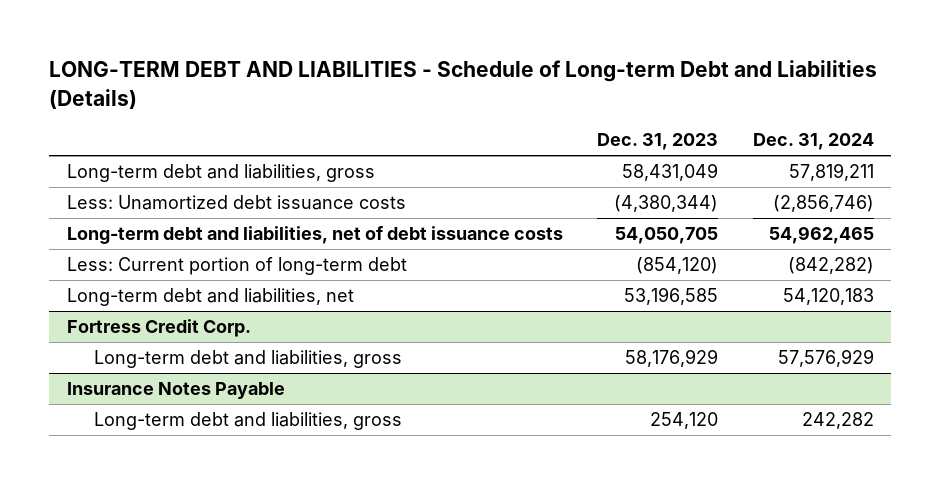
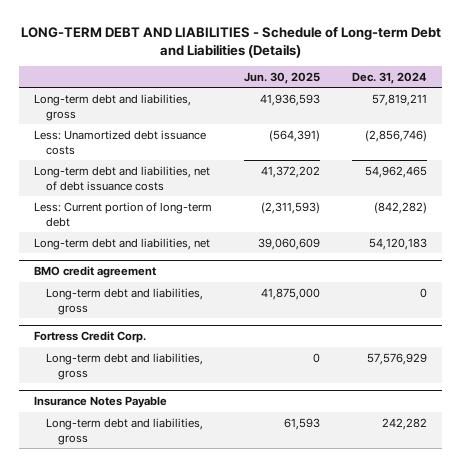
- | Dec. 31, 2023 | Dec. 31, 2024
+ | Jun. 30, 2025 | Dec. 31, 2024
+ BMO credit agreement
+ Long-term debt and liabilities, gross | 41,875,000 | 0

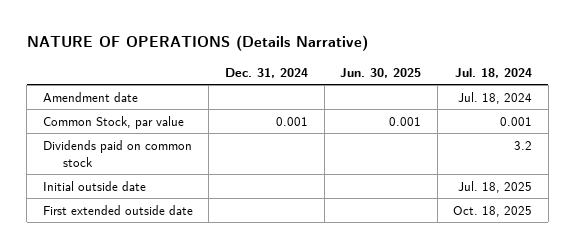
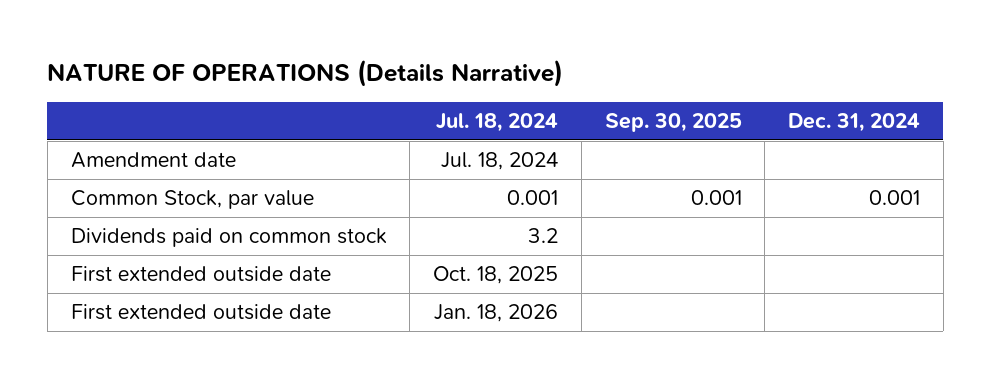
- | Dec. 31, 2024 | Jun. 30, 2025 | Jul. 18, 2024
+ | Jul. 18, 2024 | Sep. 30, 2025 | Dec. 31, 2024
- Initial outside date | | | Jul. 18, 2025
+ First extended outside date | Jan. 18, 2026 | |

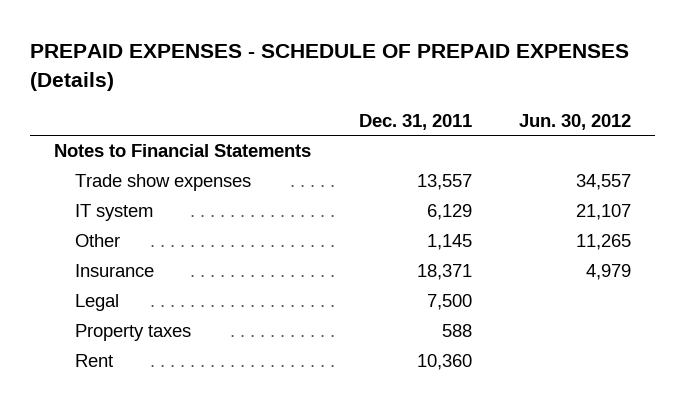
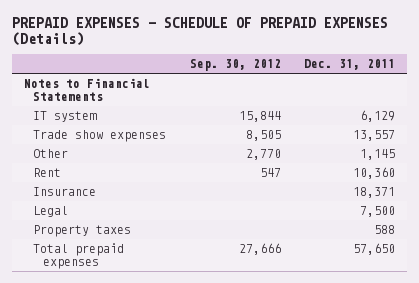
- | Dec. 31, 2011 | Jun. 30, 2012
+ | Sep. 30, 2012 | Dec. 31, 2011
moved down: Trade show expenses | 8,505 | 13,557
moved up: Rent | 547 | 10,360
+ Total prepaid expenses | 27,666 | 57,650

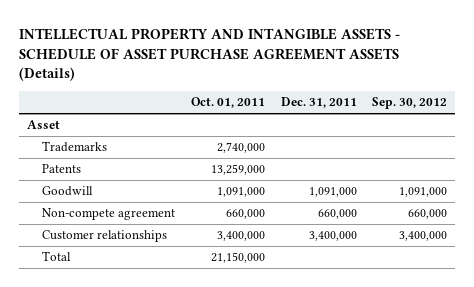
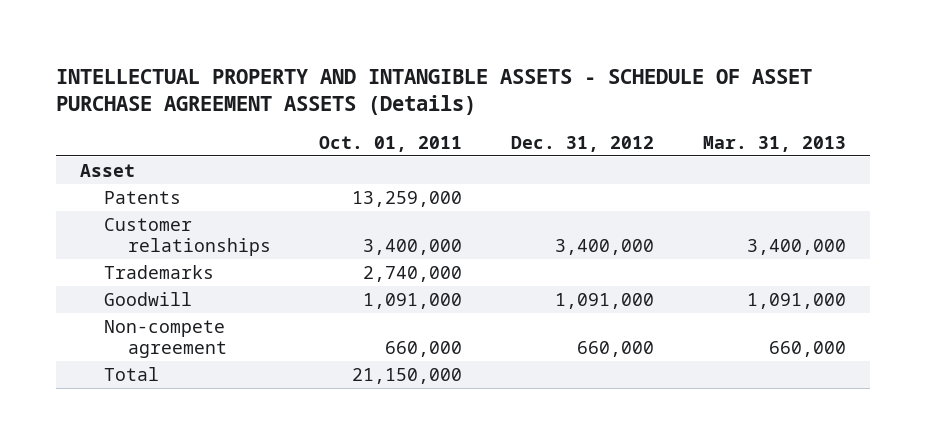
- | Oct. 01, 2011 | Dec. 31, 2011 | Sep. 30, 2012
+ | Oct. 01, 2011 | Dec. 31, 2012 | Mar. 31, 2013
moved up: Customer relationships | 3,400,000 | 3,400,000 | 3,400,000
moved down: Trademarks | 2,740,000 | |

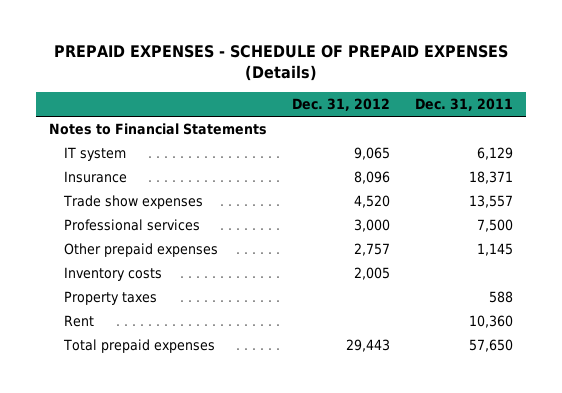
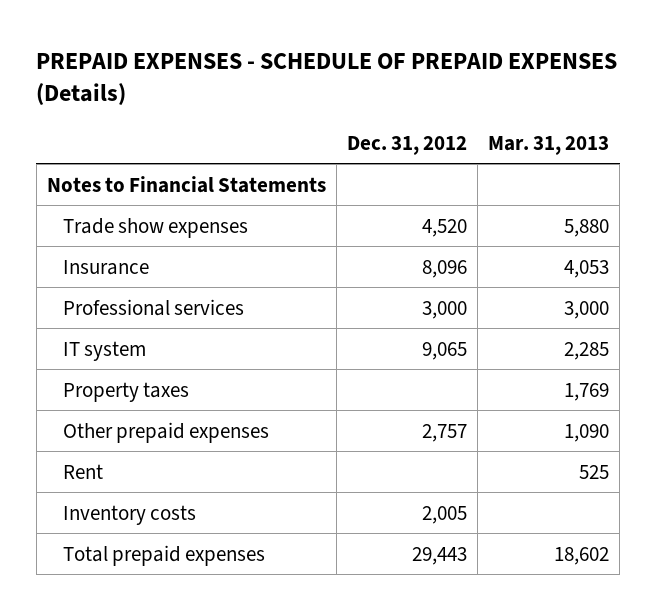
- | Dec. 31, 2012 | Dec. 31, 2011
+ | Dec. 31, 2012 | Mar. 31, 2013
moved down: Insurance | 8,096 | 4,053
moved down: IT system | 9,065 | 2,285
moved down: Other prepaid expenses | 2,757 | 1,090
moved down: Inventory costs | 2,005 |

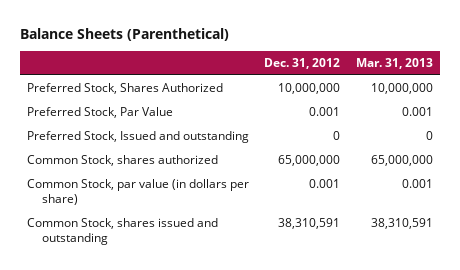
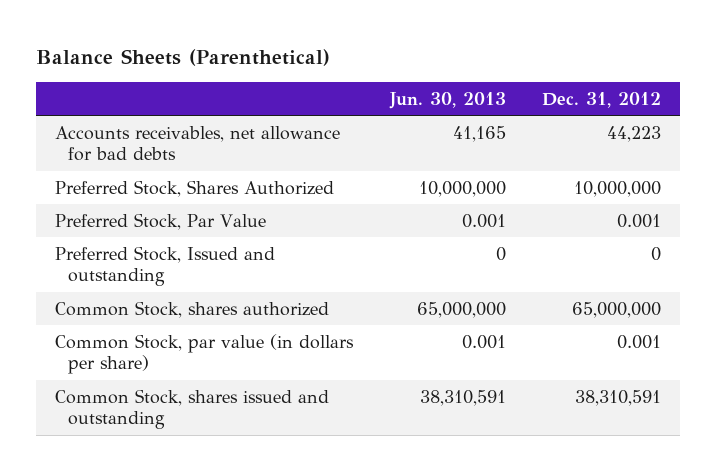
- | Dec. 31, 2012 | Mar. 31, 2013
+ | Jun. 30, 2013 | Dec. 31, 2012
+ Accounts receivables, net allowance for bad debts | 41,165 | 44,223

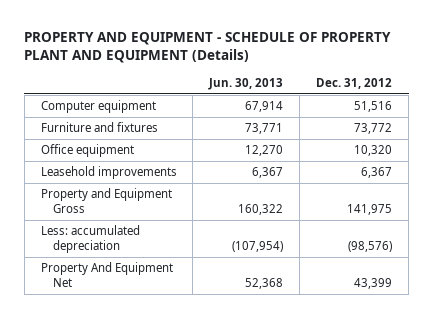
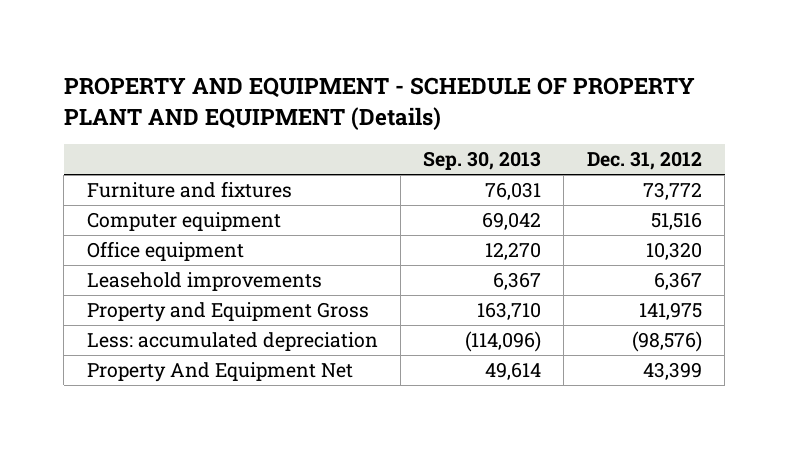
- | Jun. 30, 2013 | Dec. 31, 2012
+ | Sep. 30, 2013 | Dec. 31, 2012
moved down: Computer equipment | 69,042 | 51,516

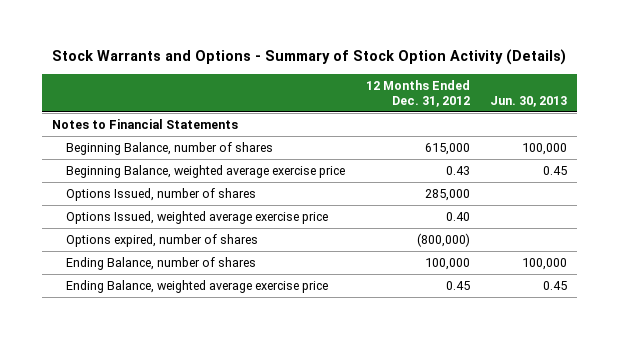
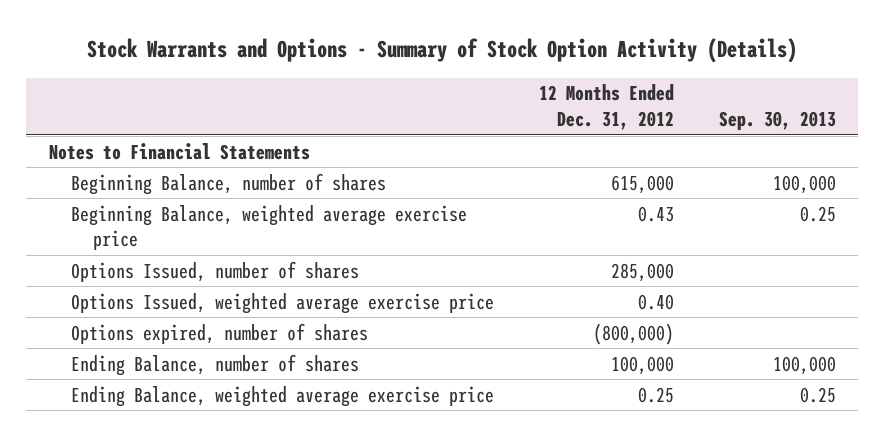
- | 12 Months Ended Dec. 31, 2012 | Jun. 30, 2013
+ | 12 Months Ended Dec. 31, 2012 | Sep. 30, 2013
- Ending Balance, weighted average exercise price | 0.45 | 0.45
+ Ending Balance, weighted average exercise price | 0.25 | 0.25

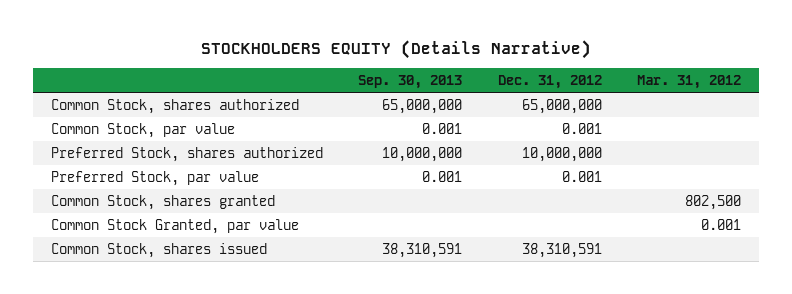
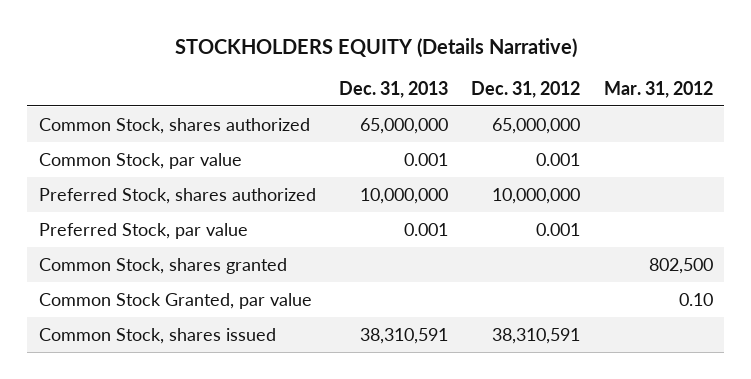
- | Sep. 30, 2013 | Dec. 31, 2012 | Mar. 31, 2012
+ | Dec. 31, 2013 | Dec. 31, 2012 | Mar. 31, 2012
- Common Stock Granted, par value | | | 0.001
+ Common Stock Granted, par value | | | 0.10

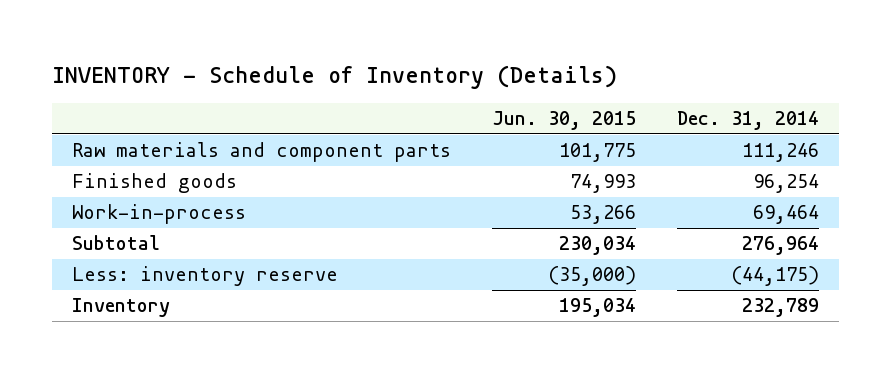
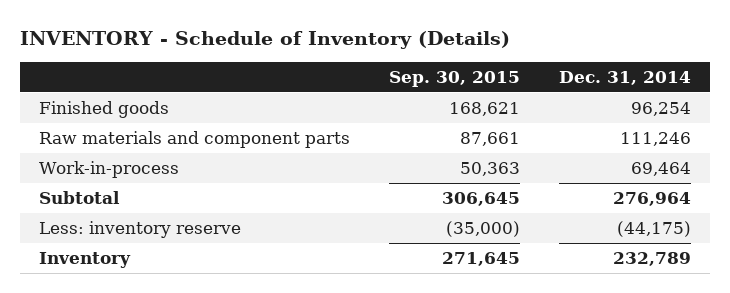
- | Jun. 30, 2015 | Dec. 31, 2014
+ | Sep. 30, 2015 | Dec. 31, 2014
moved down: Raw materials and component parts | 87,661 | 111,246

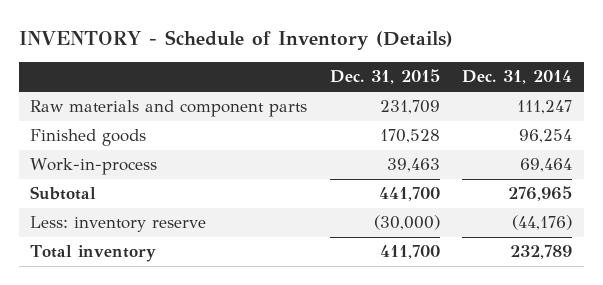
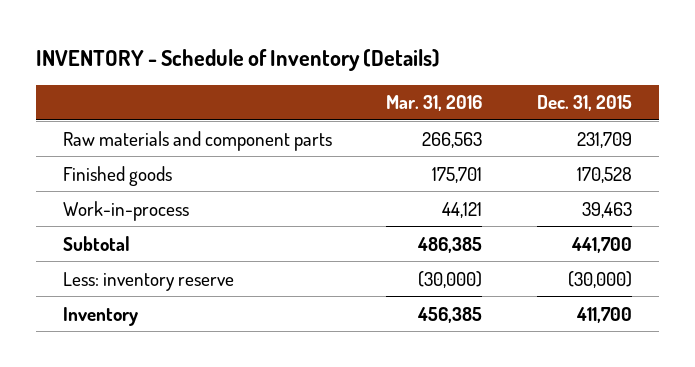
- | Dec. 31, 2015 | Dec. 31, 2014
+ | Mar. 31, 2016 | Dec. 31, 2015
- Total inventory | 411,700 | 232,789
+ Inventory | 456,385 | 411,700

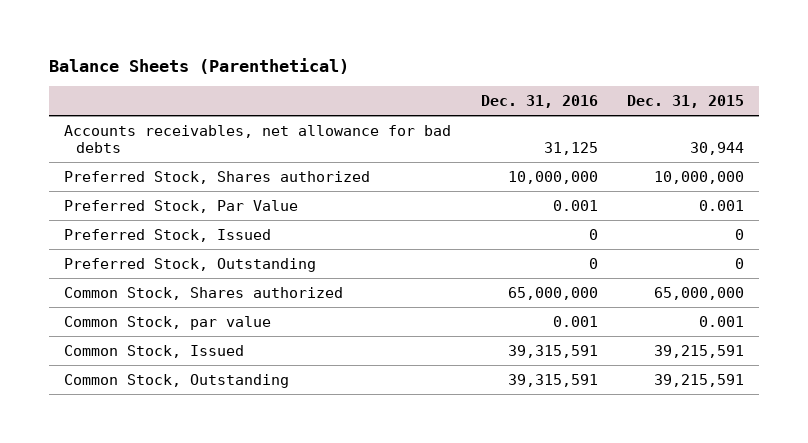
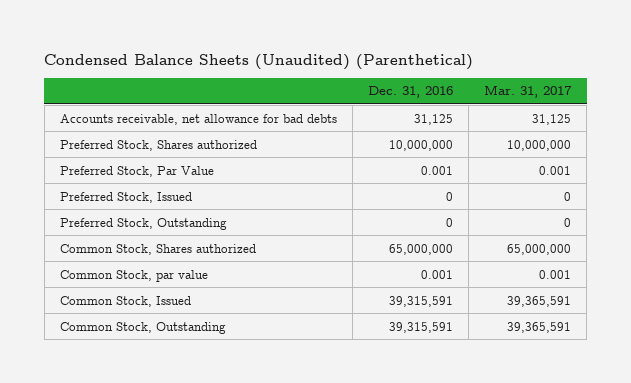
- Balance Sheets (Parenthetical)
+ Condensed Balance Sheets (Unaudited) (Parenthetical)
- | Dec. 31, 2016 | Dec. 31, 2015
+ | Dec. 31, 2016 | Mar. 31, 2017
- Accounts receivables, net allowance for bad debts | 31,125 | 30,944
+ Accounts receivable, net allowance for bad debts | 31,125 | 31,125

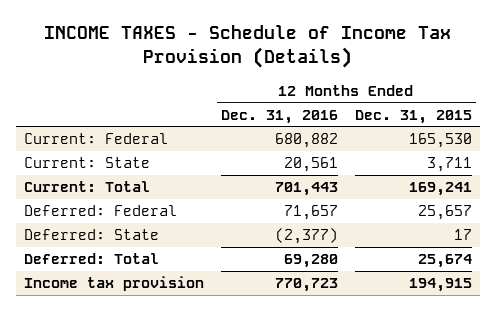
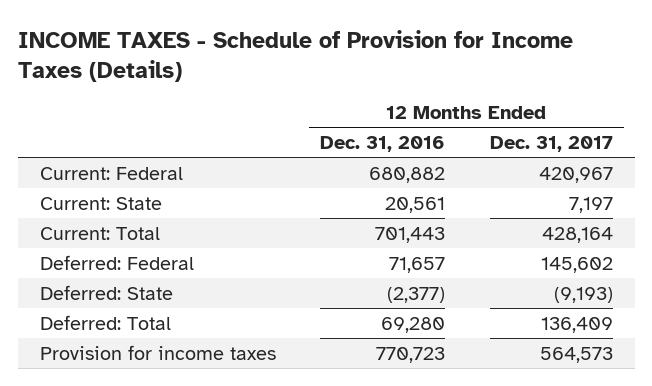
- INCOME TAXES - Schedule of Income Tax Provision (Details)
+ INCOME TAXES - Schedule of Provision for Income Taxes (Details)
- | 12 Months Ended Dec. 31, 2016 | 12 Months Ended Dec. 31, 2015
+ | 12 Months Ended Dec. 31, 2016 | 12 Months Ended Dec. 31, 2017
- Income tax provision | 770,723 | 194,915
+ Provision for income taxes | 770,723 | 564,573

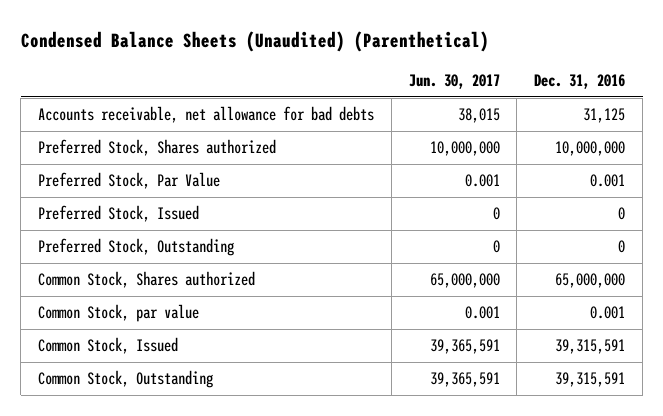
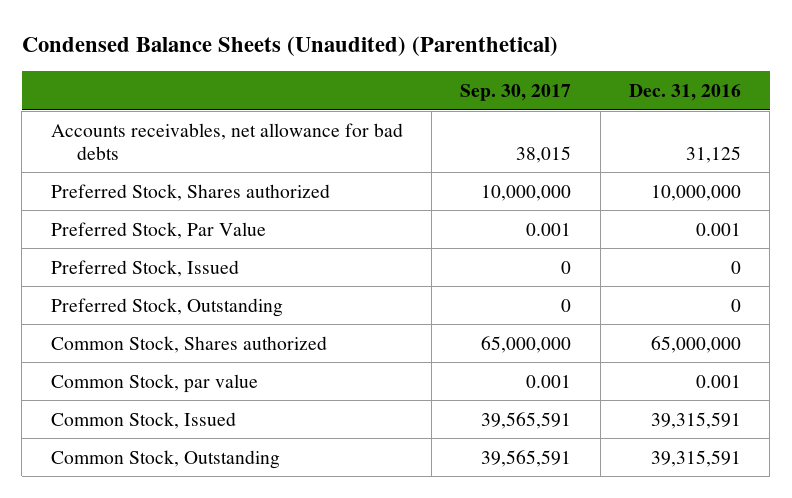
- | Jun. 30, 2017 | Dec. 31, 2016
+ | Sep. 30, 2017 | Dec. 31, 2016
- Accounts receivable, net allowance for bad debts | 38,015 | 31,125
+ Accounts receivables, net allowance for bad debts | 38,015 | 31,125

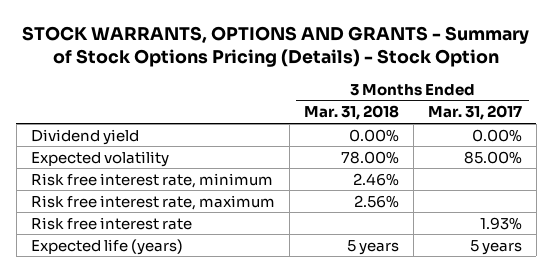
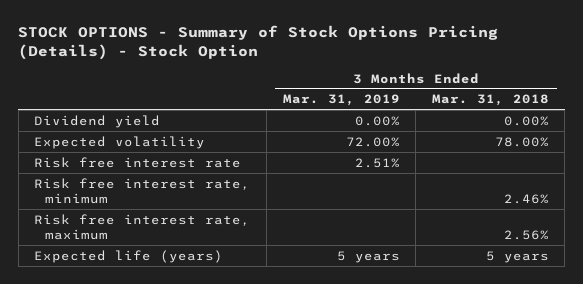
- STOCK WARRANTS, OPTIONS AND GRANTS - Summary of Stock Options Pricing (Details) - Stock Option
+ STOCK OPTIONS - Summary of Stock Options Pricing (Details) - Stock Option
- | 3 Months Ended Mar. 31, 2018 | 3 Months Ended Mar. 31, 2017
+ | 3 Months Ended Mar. 31, 2019 | 3 Months Ended Mar. 31, 2018
moved up: Risk free interest rate | 2.51% |

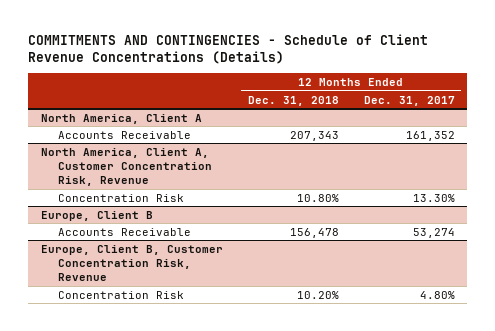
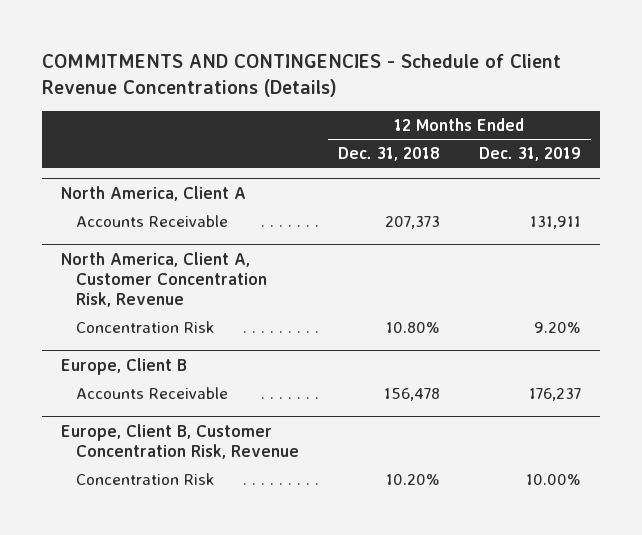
- | 12 Months Ended Dec. 31, 2018 | 12 Months Ended Dec. 31, 2017
+ | 12 Months Ended Dec. 31, 2018 | 12 Months Ended Dec. 31, 2019
@ North America, Client A
- Accounts Receivable | 207,343 | 161,352
+ Accounts Receivable | 207,373 | 131,911

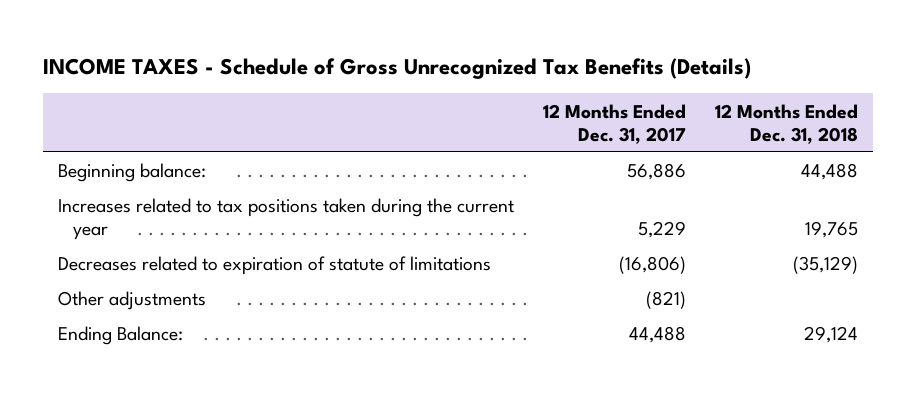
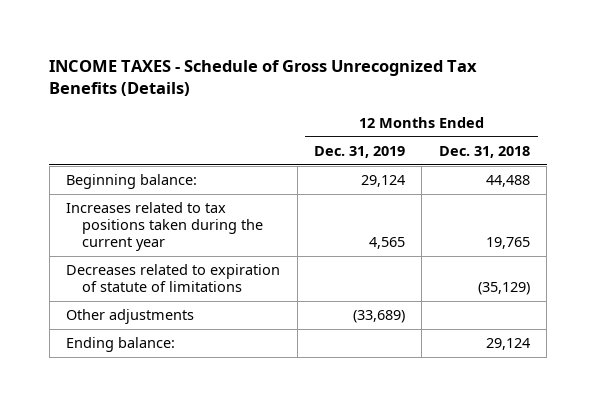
- | 12 Months Ended Dec. 31, 2017 | 12 Months Ended Dec. 31, 2018
+ | 12 Months Ended Dec. 31, 2019 | 12 Months Ended Dec. 31, 2018
- Ending Balance: | 44,488 | 29,124
+ Ending balance: | | 29,124

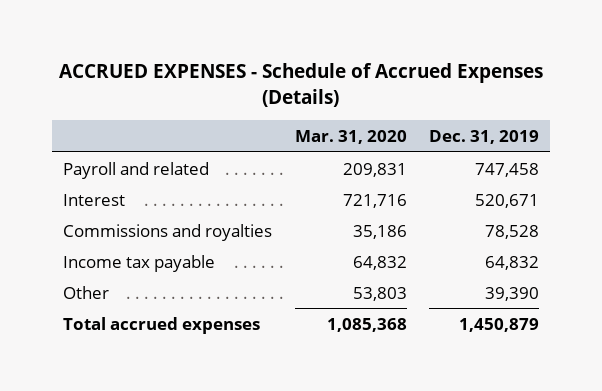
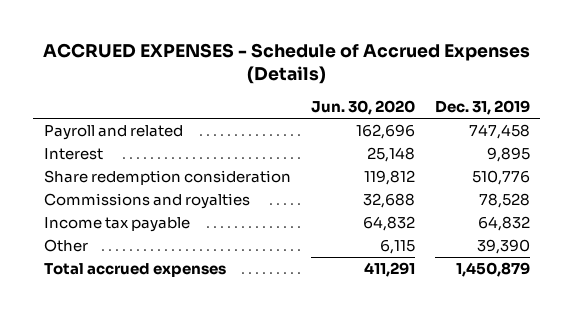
- | Mar. 31, 2020 | Dec. 31, 2019
+ | Jun. 30, 2020 | Dec. 31, 2019
- Interest | 721,716 | 520,671
+ Interest | 25,148 | 9,895
+ Share redemption consideration | 119,812 | 510,776

